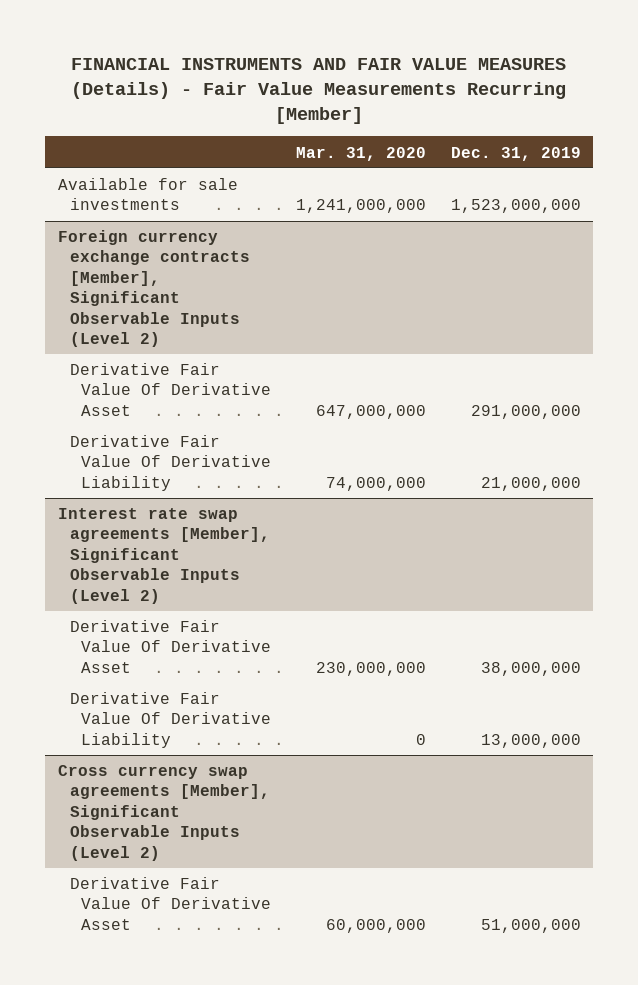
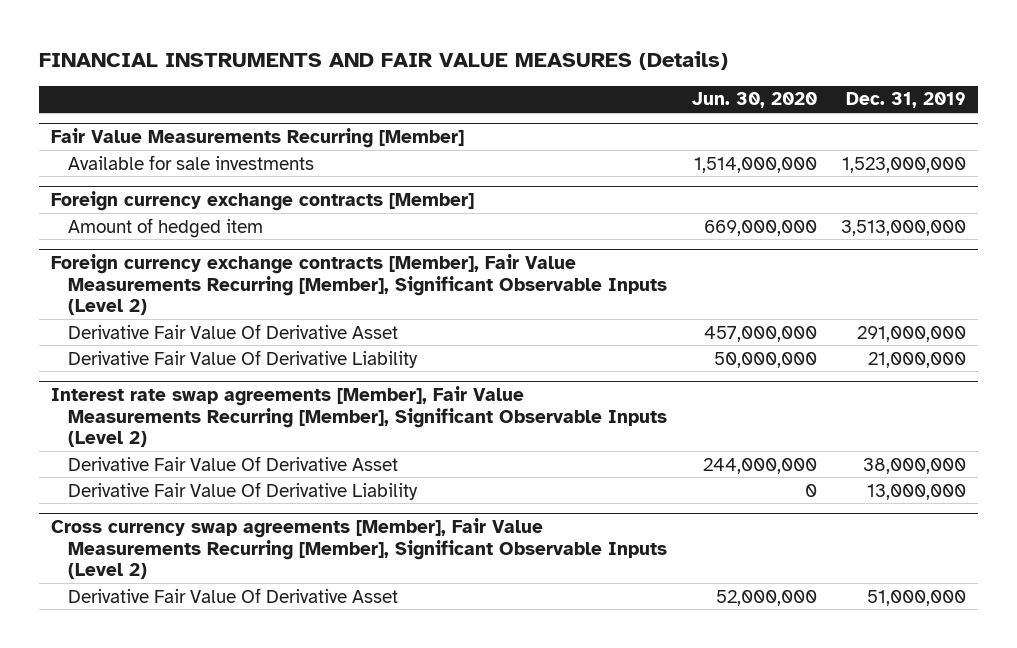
- FINANCIAL INSTRUMENTS AND FAIR VALUE MEASURES (Details) - Fair Value Measurements Recurring [Member]
+ FINANCIAL INSTRUMENTS AND FAIR VALUE MEASURES (Details)
- | Mar. 31, 2020 | Dec. 31, 2019
+ | Jun. 30, 2020 | Dec. 31, 2019
+ Fair Value Measurements Recurring [Member]
- Foreign currency exchange contracts [Member], Significant Observable Inputs (Level 2)
+ Foreign currency exchange contracts [Member]
+ Amount of hedged item | 669,000,000 | 3,513,000,000
+ Foreign currency exchange contracts [Member], Fair Value Measurements Recurring [Member], Significant Observable Inputs (Level 2)
- Interest rate swap agreements [Member], Significant Observable Inputs (Level 2)
+ Interest rate swap agreements [Member], Fair Value Measurements Recurring [Member], Significant Observable Inputs (Level 2)
- Cross currency swap agreements [Member], Significant Observable Inputs (Level 2)
+ Cross currency swap agreements [Member], Fair Value Measurements Recurring [Member], Significant Observable Inputs (Level 2)

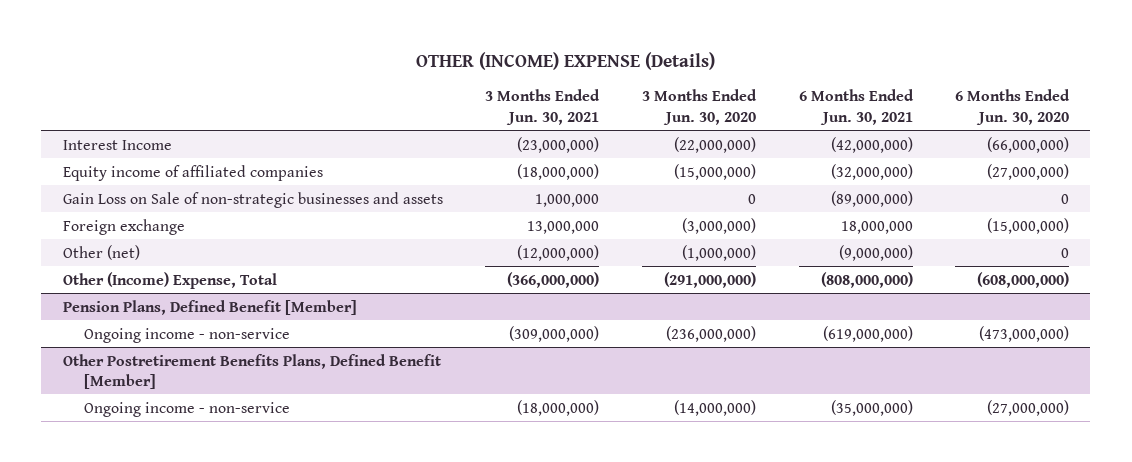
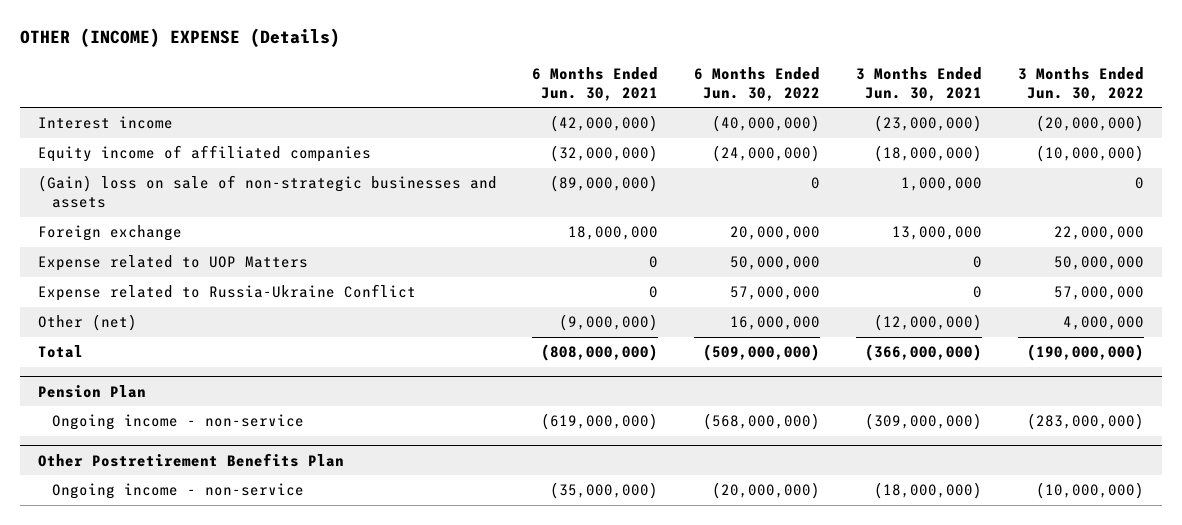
- | 3 Months Ended Jun. 30, 2021 | 3 Months Ended Jun. 30, 2020 | 6 Months Ended Jun. 30, 2021 | 6 Months Ended Jun. 30, 2020
+ | 6 Months Ended Jun. 30, 2021 | 6 Months Ended Jun. 30, 2022 | 3 Months Ended Jun. 30, 2021 | 3 Months Ended Jun. 30, 2022
- Interest Income | (23,000,000) | (22,000,000) | (42,000,000) | (66,000,000)
+ Interest income | (42,000,000) | (40,000,000) | (23,000,000) | (20,000,000)
- Gain Loss on Sale of non-strategic businesses and assets | 1,000,000 | 0 | (89,000,000) | 0
+ (Gain) loss on sale of non-strategic businesses and assets | (89,000,000) | 0 | 1,000,000 | 0
+ Expense related to UOP Matters | 0 | 50,000,000 | 0 | 50,000,000
+ Expense related to Russia-Ukraine Conflict | 0 | 57,000,000 | 0 | 57,000,000
- Other (Income) Expense, Total | (366,000,000) | (291,000,000) | (808,000,000) | (608,000,000)
- Pension Plans, Defined Benefit [Member]
+ Total | (808,000,000) | (509,000,000) | (366,000,000) | (190,000,000)
+ Pension Plan
- Other Postretirement Benefits Plans, Defined Benefit [Member]
+ Other Postretirement Benefits Plan

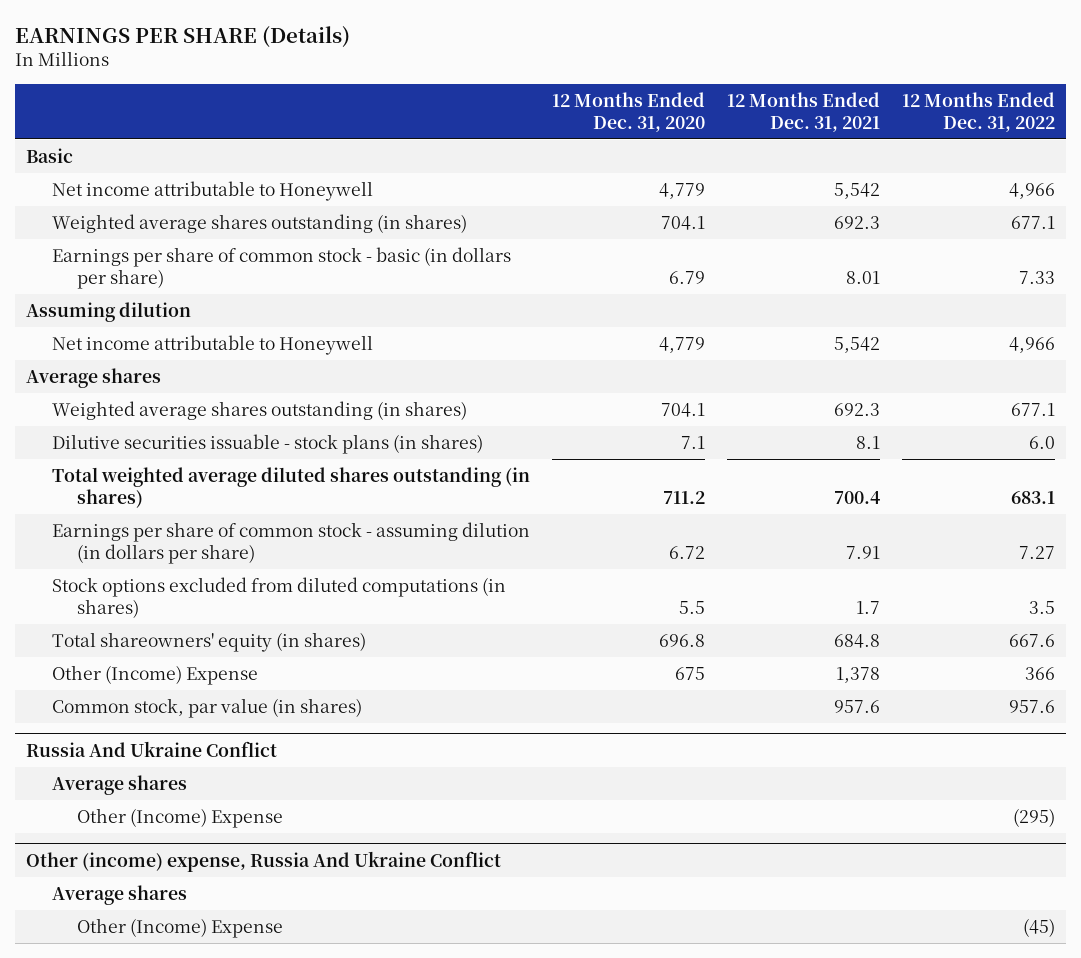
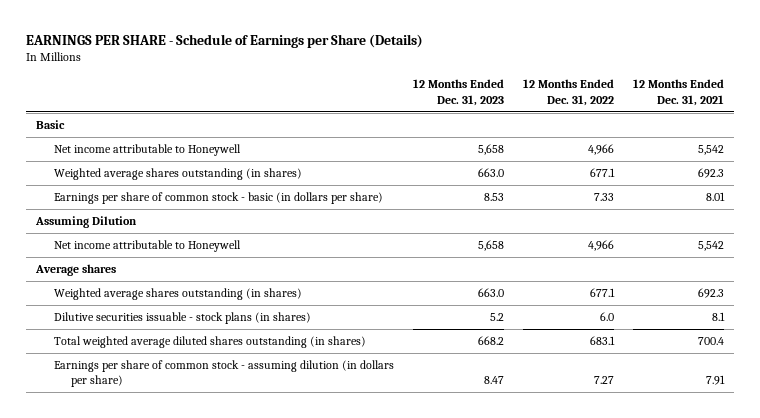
- EARNINGS PER SHARE (Details)
+ EARNINGS PER SHARE - Schedule of Earnings per Share (Details)
- | 12 Months Ended Dec. 31, 2020 | 12 Months Ended Dec. 31, 2021 | 12 Months Ended Dec. 31, 2022
+ | 12 Months Ended Dec. 31, 2023 | 12 Months Ended Dec. 31, 2022 | 12 Months Ended Dec. 31, 2021
- Assuming dilution
+ Assuming Dilution
- Stock options excluded from diluted computations (in shares) | 5.5 | 1.7 | 3.5
- Total shareowners' equity (in shares) | 696.8 | 684.8 | 667.6
- Other (Income) Expense | 675 | 1,378 | 366
- Common stock, par value (in shares) | | 957.6 | 957.6
- Russia And Ukraine Conflict
- Average shares
- Other (Income) Expense | | | (295)
- Other (income) expense, Russia And Ukraine Conflict
- Average shares
- Other (Income) Expense | | | (45)

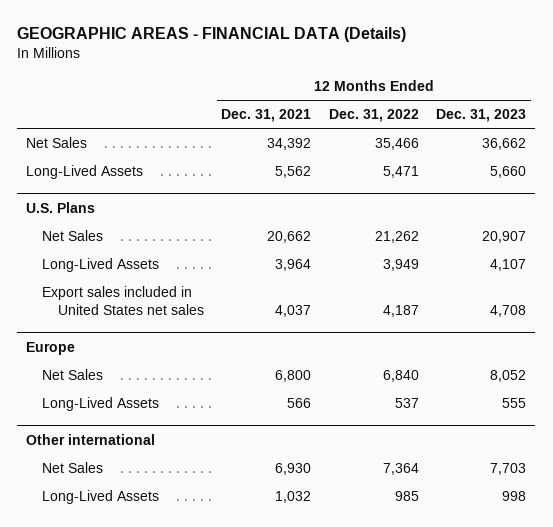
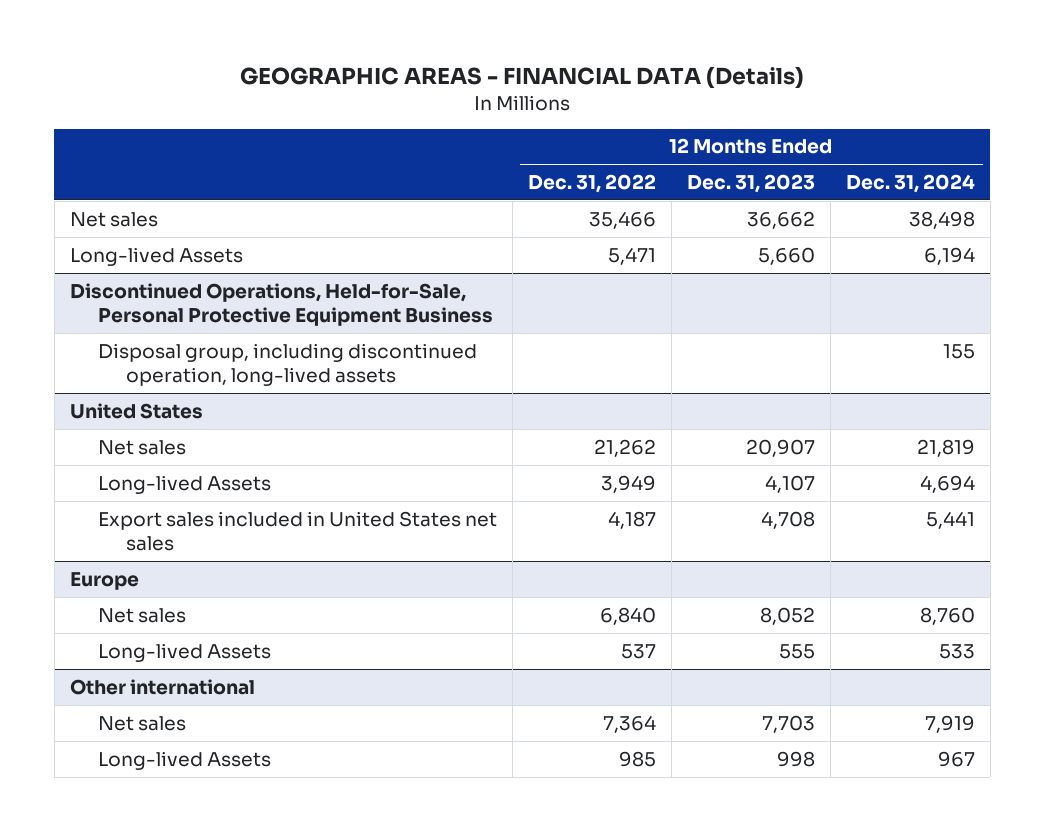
- | 12 Months Ended Dec. 31, 2021 | 12 Months Ended Dec. 31, 2022 | 12 Months Ended Dec. 31, 2023
+ | 12 Months Ended Dec. 31, 2022 | 12 Months Ended Dec. 31, 2023 | 12 Months Ended Dec. 31, 2024
- Net Sales | 34,392 | 35,466 | 36,662
- Long-Lived Assets | 5,562 | 5,471 | 5,660
- U.S. Plans
- Net Sales | 20,662 | 21,262 | 20,907
- Long-Lived Assets | 3,964 | 3,949 | 4,107
+ Net sales | 35,466 | 36,662 | 38,498
+ Long-lived Assets | 5,471 | 5,660 | 6,194
+ Discontinued Operations, Held-for-Sale, Personal Protective Equipment Business
+ Disposal group, including discontinued operation, long-lived assets | | | 155
+ United States
+ Net sales | 21,262 | 20,907 | 21,819
+ Long-lived Assets | 3,949 | 4,107 | 4,694
@ Europe
- Net Sales | 6,800 | 6,840 | 8,052
- Long-Lived Assets | 566 | 537 | 555
+ Net sales | 6,840 | 8,052 | 8,760
+ Long-lived Assets | 537 | 555 | 533
@ Other international
- Net Sales | 6,930 | 7,364 | 7,703
- Long-Lived Assets | 1,032 | 985 | 998
+ Net sales | 7,364 | 7,703 | 7,919
+ Long-lived Assets | 985 | 998 | 967

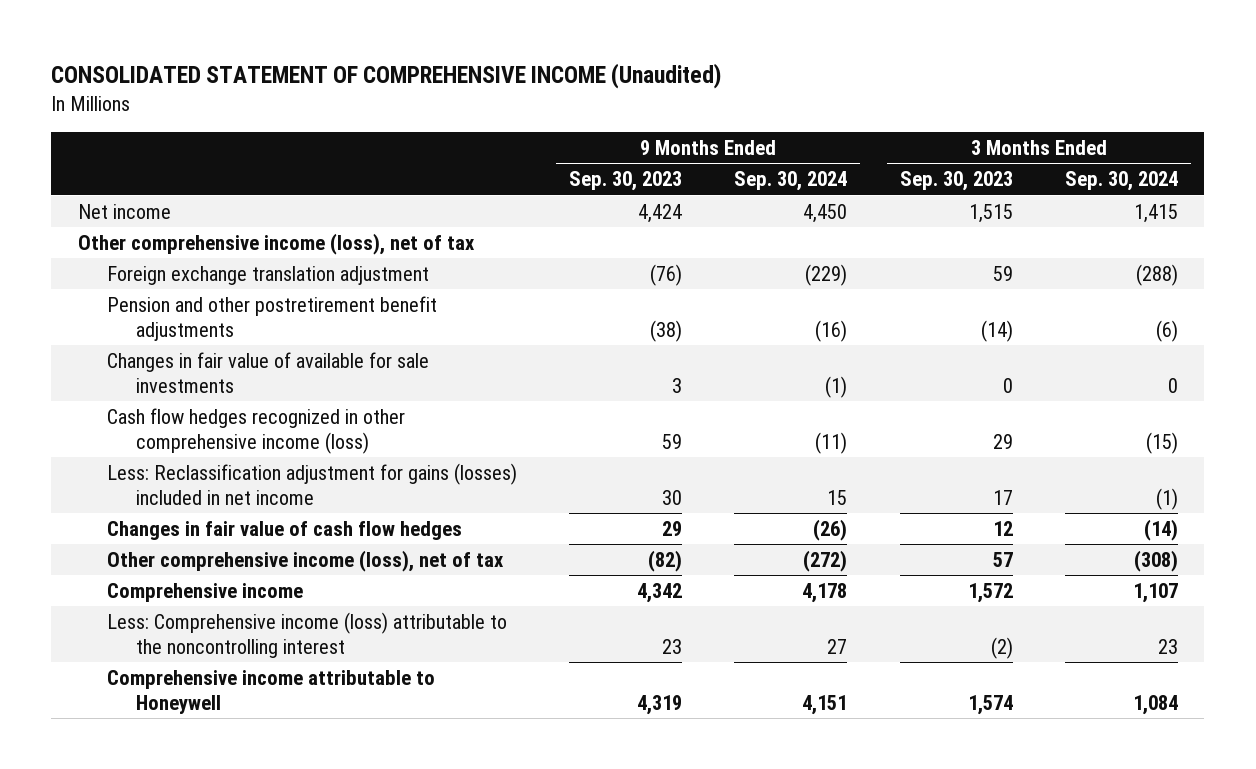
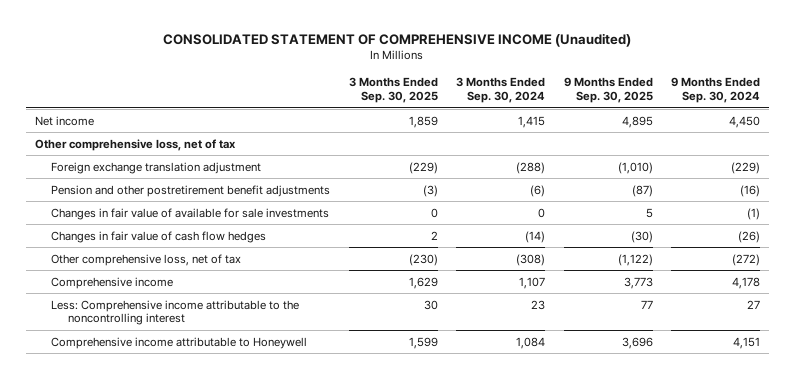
- | 9 Months Ended Sep. 30, 2023 | 9 Months Ended Sep. 30, 2024 | 3 Months Ended Sep. 30, 2023 | 3 Months Ended Sep. 30, 2024
+ | 3 Months Ended Sep. 30, 2025 | 3 Months Ended Sep. 30, 2024 | 9 Months Ended Sep. 30, 2025 | 9 Months Ended Sep. 30, 2024
- Other comprehensive income (loss), net of tax
+ Other comprehensive loss, net of tax
- Cash flow hedges recognized in other comprehensive income (loss) | 59 | (11) | 29 | (15)
- Less: Reclassification adjustment for gains (losses) included in net income | 30 | 15 | 17 | (1)
- Other comprehensive income (loss), net of tax | (82) | (272) | 57 | (308)
+ Other comprehensive loss, net of tax | (230) | (308) | (1,122) | (272)
- Less: Comprehensive income (loss) attributable to the noncontrolling interest | 23 | 27 | (2) | 23
+ Less: Comprehensive income attributable to the noncontrolling interest | 30 | 23 | 77 | 27

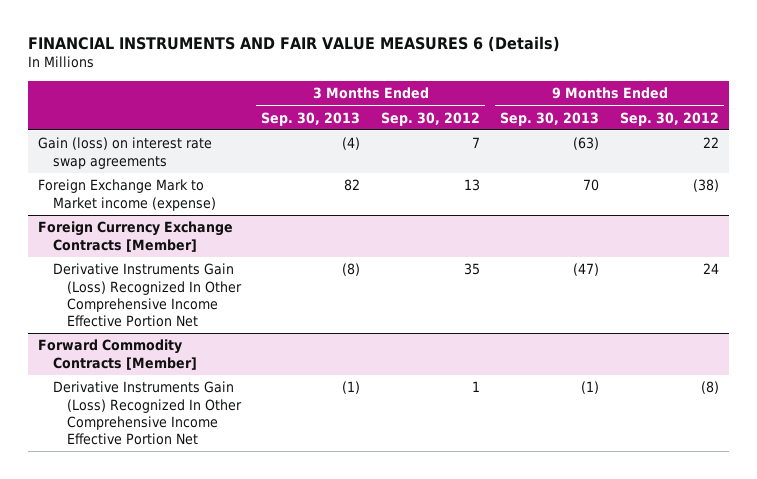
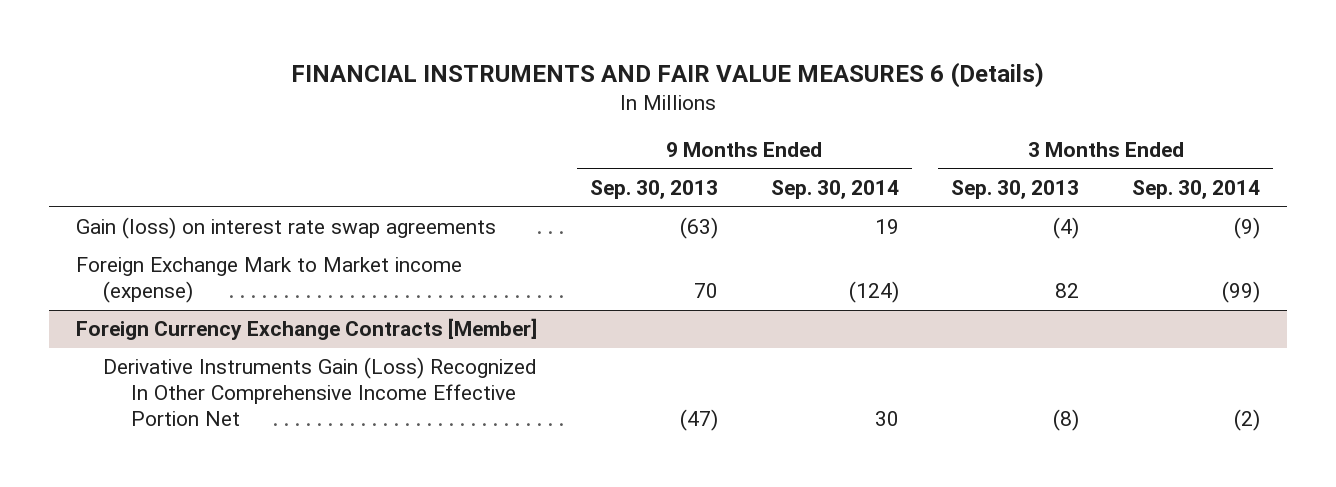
- | 3 Months Ended Sep. 30, 2013 | 3 Months Ended Sep. 30, 2012 | 9 Months Ended Sep. 30, 2013 | 9 Months Ended Sep. 30, 2012
+ | 9 Months Ended Sep. 30, 2013 | 9 Months Ended Sep. 30, 2014 | 3 Months Ended Sep. 30, 2013 | 3 Months Ended Sep. 30, 2014
- Forward Commodity Contracts [Member]
- Derivative Instruments Gain (Loss) Recognized In Other Comprehensive Income Effective Portion Net | (1) | 1 | (1) | (8)

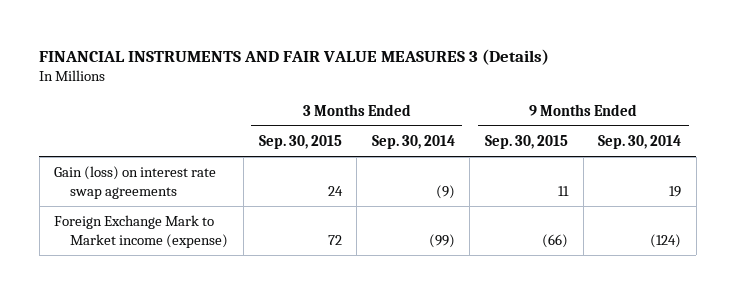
- FINANCIAL INSTRUMENTS AND FAIR VALUE MEASURES 6 (Details)
+ FINANCIAL INSTRUMENTS AND FAIR VALUE MEASURES 3 (Details)
- | 9 Months Ended Sep. 30, 2013 | 9 Months Ended Sep. 30, 2014 | 3 Months Ended Sep. 30, 2013 | 3 Months Ended Sep. 30, 2014
+ | 3 Months Ended Sep. 30, 2015 | 3 Months Ended Sep. 30, 2014 | 9 Months Ended Sep. 30, 2015 | 9 Months Ended Sep. 30, 2014
- Foreign Currency Exchange Contracts [Member]
- Derivative Instruments Gain (Loss) Recognized In Other Comprehensive Income Effective Portion Net | (47) | 30 | (8) | (2)

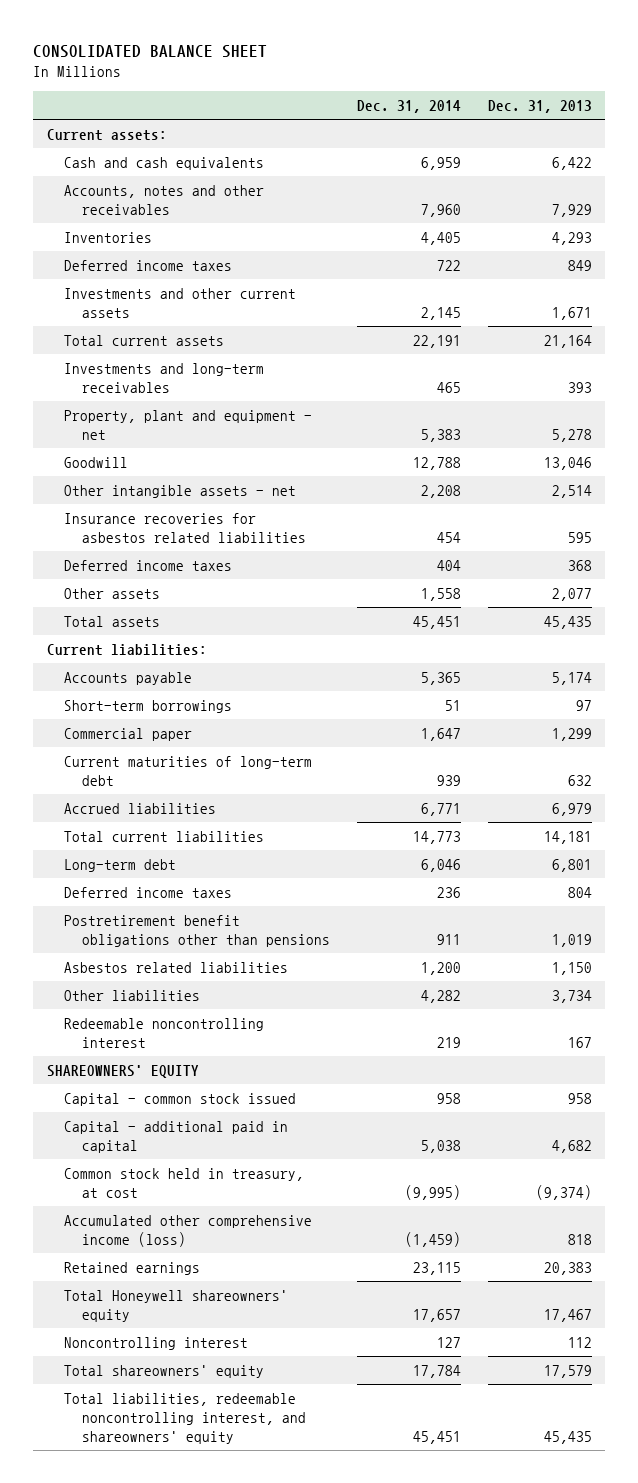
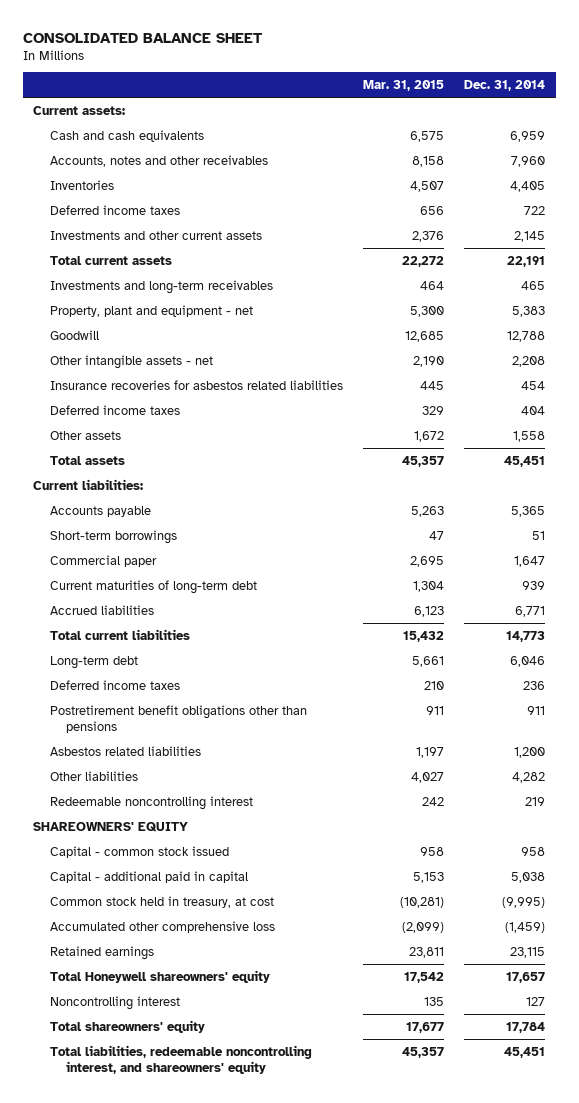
- | Dec. 31, 2014 | Dec. 31, 2013
+ | Mar. 31, 2015 | Dec. 31, 2014
- Accumulated other comprehensive income (loss) | (1,459) | 818
+ Accumulated other comprehensive loss | (2,099) | (1,459)

